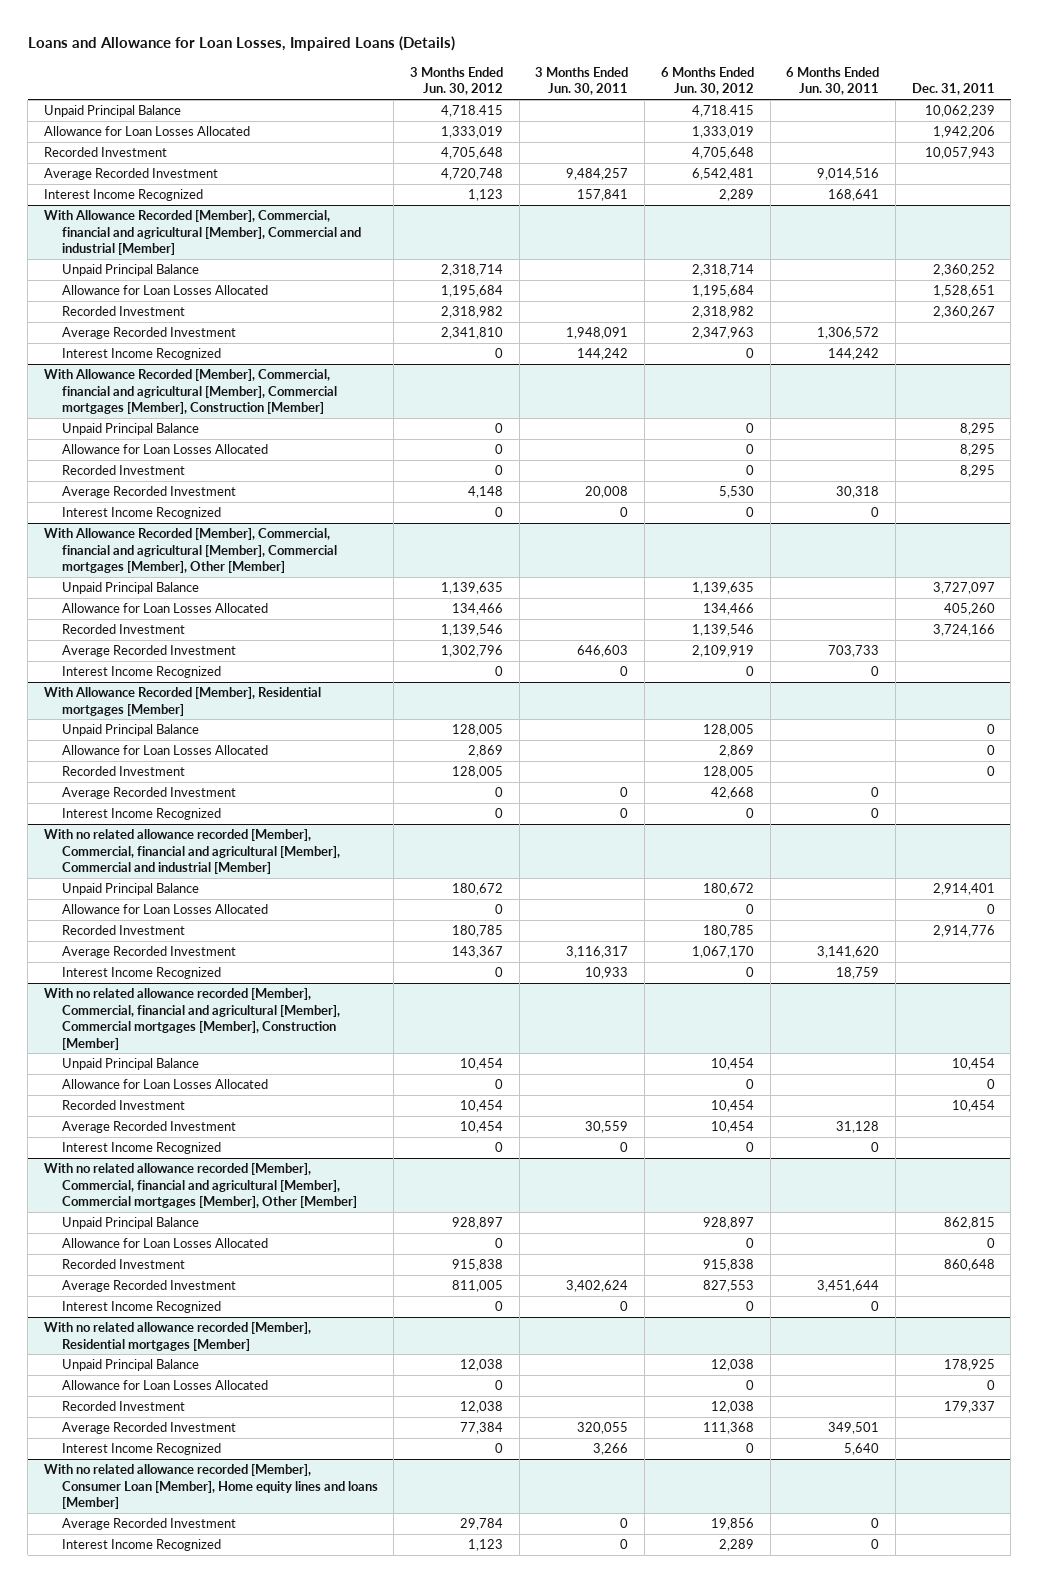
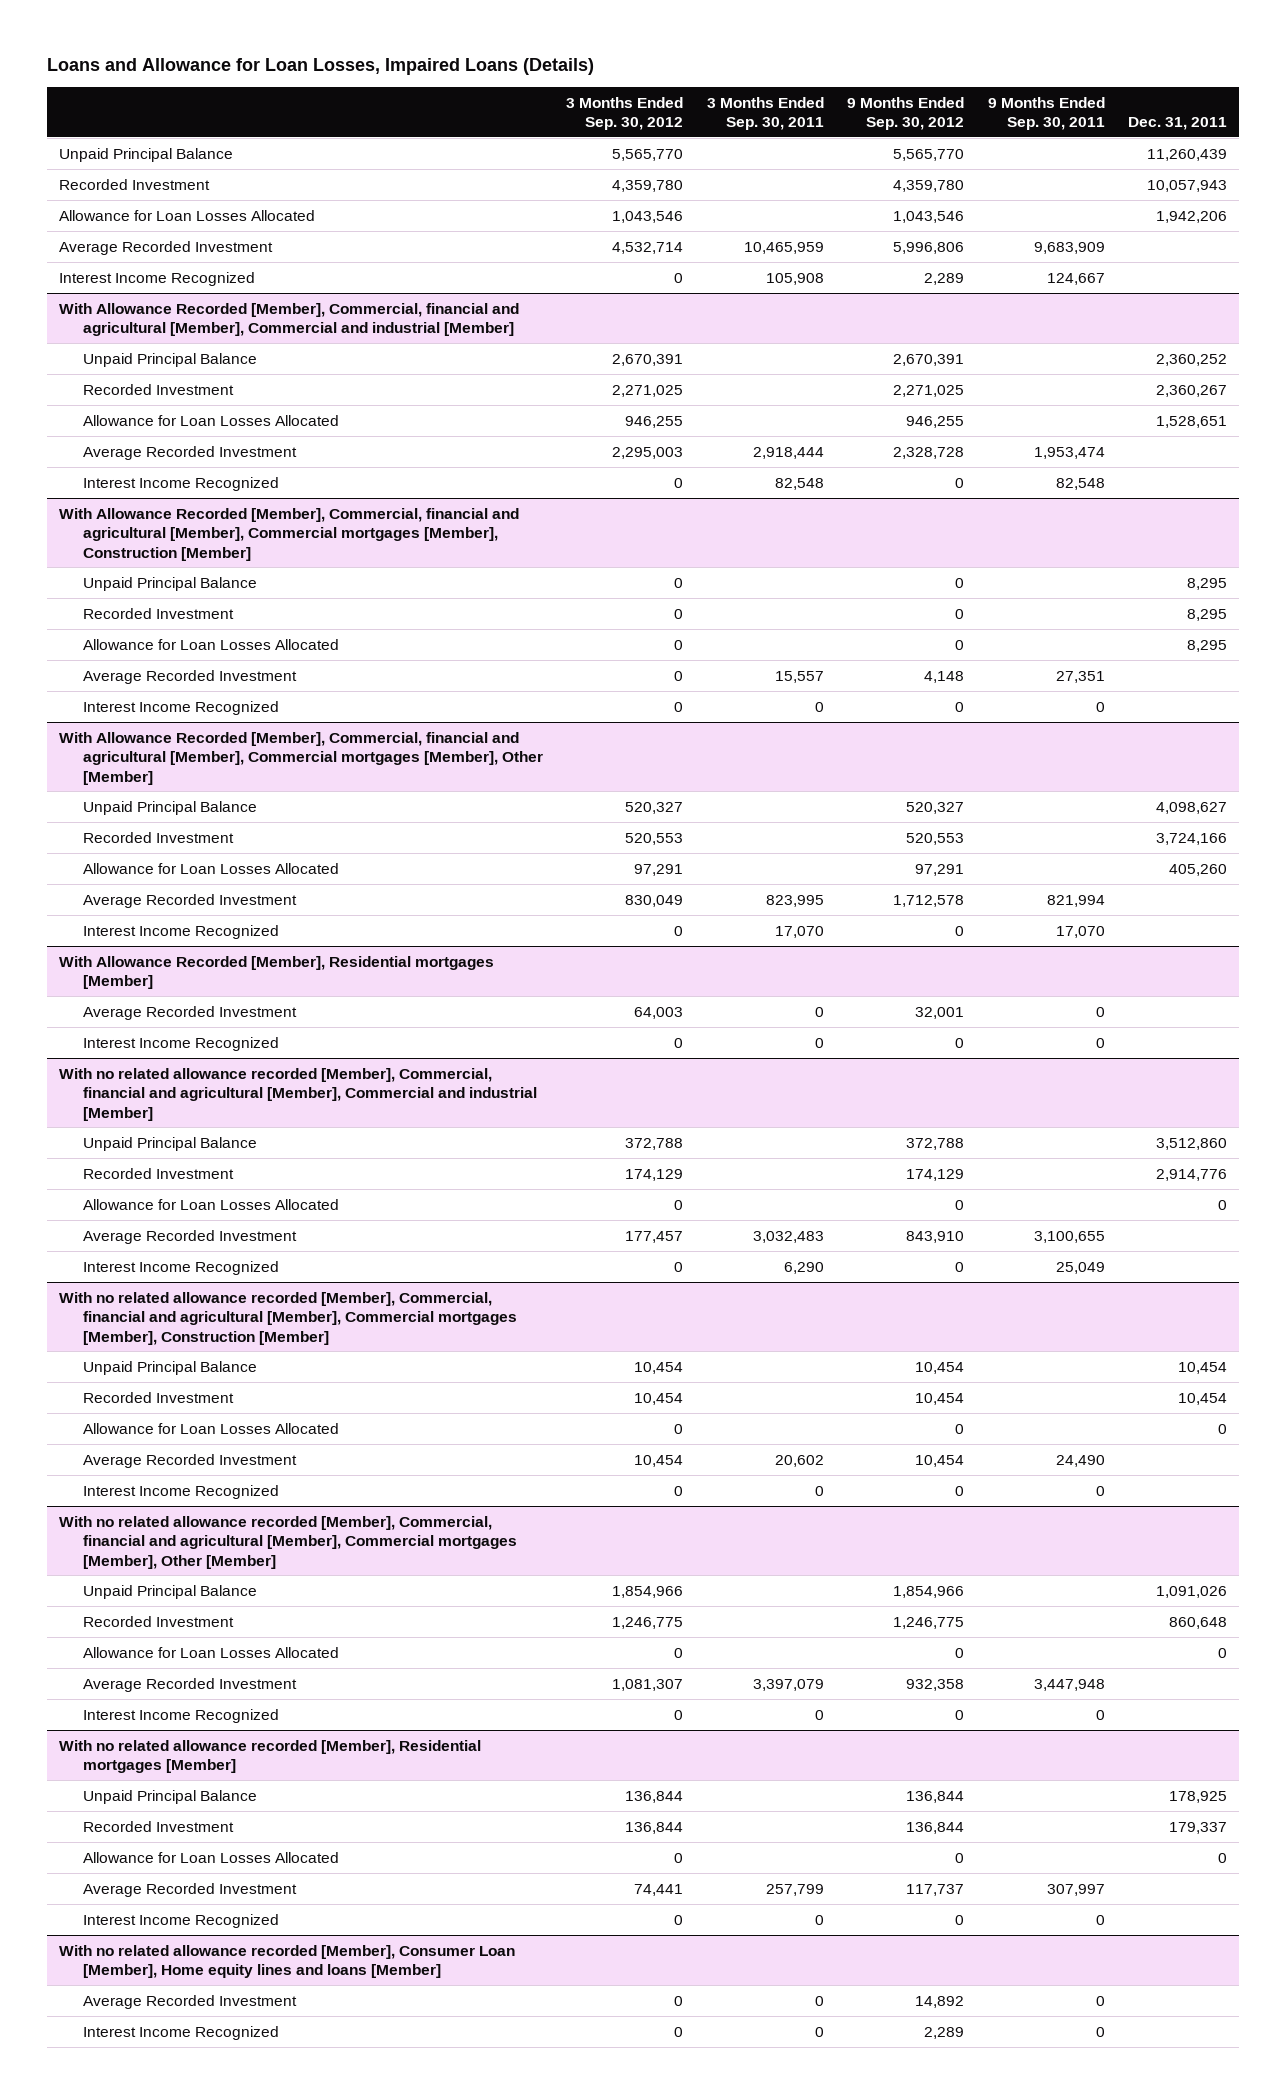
- | 3 Months Ended Jun. 30, 2012 | 3 Months Ended Jun. 30, 2011 | 6 Months Ended Jun. 30, 2012 | 6 Months Ended Jun. 30, 2011 | Dec. 31, 2011
+ | 3 Months Ended Sep. 30, 2012 | 3 Months Ended Sep. 30, 2011 | 9 Months Ended Sep. 30, 2012 | 9 Months Ended Sep. 30, 2011 | Dec. 31, 2011
- Unpaid Principal Balance | 4,718.415 | | 4,718.415 | | 10,062,239
+ Unpaid Principal Balance | 5,565,770 | | 5,565,770 | | 11,260,439
moved down: Allowance for Loan Losses Allocated | 1,043,546 | | 1,043,546 | | 1,942,206
@ With Allowance Recorded [Member], Commercial, financial and agricultural [Member], Commercial and industrial [Member]
moved down: Allowance for Loan Losses Allocated | 946,255 | | 946,255 | | 1,528,651
@ With Allowance Recorded [Member], Commercial, financial and agricultural [Member], Commercial mortgages [Member], Construction [Member]
moved down: Allowance for Loan Losses Allocated | 0 | | 0 | | 8,295
@ With Allowance Recorded [Member], Commercial, financial and agricultural [Member], Commercial mortgages [Member], Other [Member]
- Unpaid Principal Balance | 1,139,635 | | 1,139,635 | | 3,727,097
+ Unpaid Principal Balance | 520,327 | | 520,327 | | 4,098,627
moved down: Allowance for Loan Losses Allocated | 97,291 | | 97,291 | | 405,260
@ With Allowance Recorded [Member], Residential mortgages [Member]
- Unpaid Principal Balance | 128,005 | | 128,005 | | 0
- Allowance for Loan Losses Allocated | 2,869 | | 2,869 | | 0
- Recorded Investment | 128,005 | | 128,005 | | 0
@ With no related allowance recorded [Member], Commercial, financial and agricultural [Member], Commercial and industrial [Member]
- Unpaid Principal Balance | 180,672 | | 180,672 | | 2,914,401
+ Unpaid Principal Balance | 372,788 | | 372,788 | | 3,512,860
moved down: Allowance for Loan Losses Allocated | 0 | | 0 | | 0
@ With no related allowance recorded [Member], Commercial, financial and agricultural [Member], Commercial mortgages [Member], Construction [Member]
moved down: Allowance for Loan Losses Allocated | 0 | | 0 | | 0
@ With no related allowance recorded [Member], Commercial, financial and agricultural [Member], Commercial mortgages [Member], Other [Member]
- Unpaid Principal Balance | 928,897 | | 928,897 | | 862,815
+ Unpaid Principal Balance | 1,854,966 | | 1,854,966 | | 1,091,026
moved down: Allowance for Loan Losses Allocated | 0 | | 0 | | 0
@ With no related allowance recorded [Member], Residential mortgages [Member]
moved down: Allowance for Loan Losses Allocated | 0 | | 0 | | 0

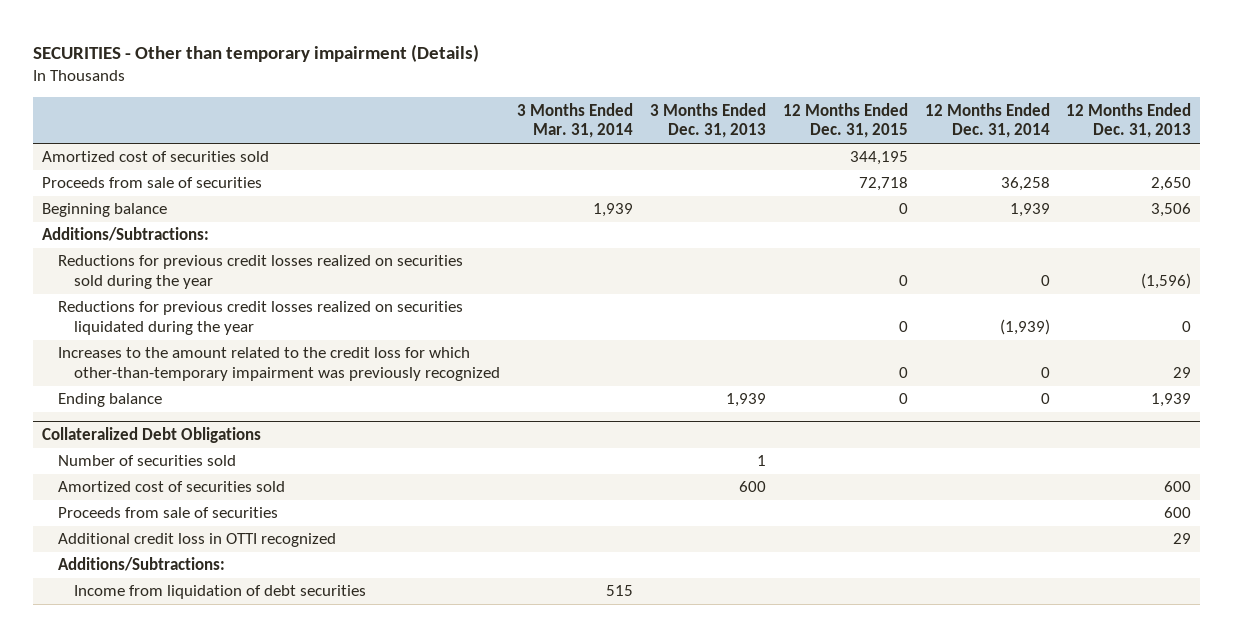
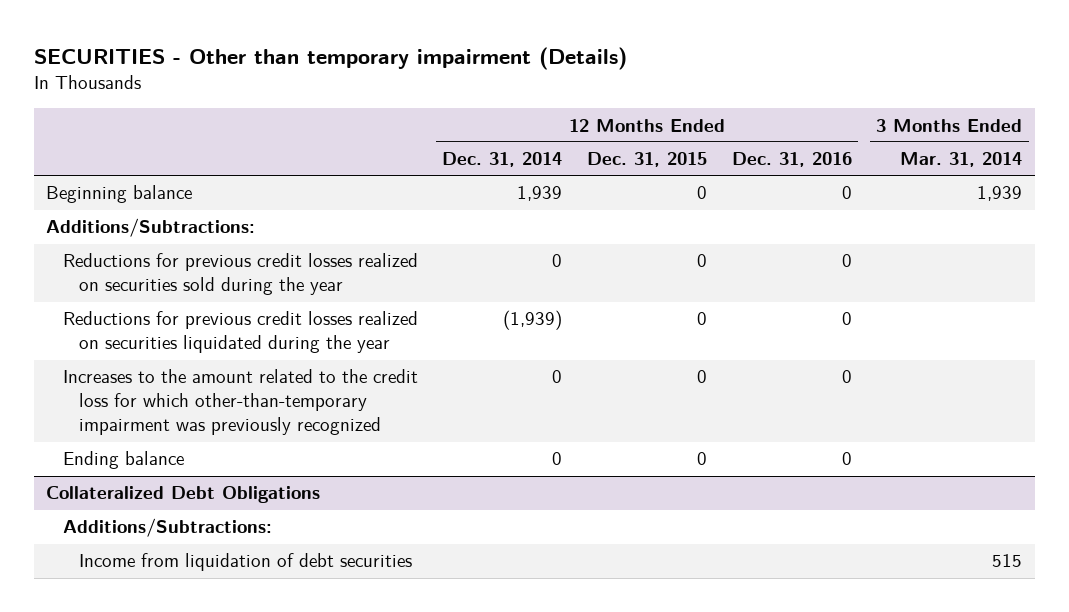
- | 3 Months Ended Mar. 31, 2014 | 3 Months Ended Dec. 31, 2013 | 12 Months Ended Dec. 31, 2015 | 12 Months Ended Dec. 31, 2014 | 12 Months Ended Dec. 31, 2013
+ | 12 Months Ended Dec. 31, 2014 | 12 Months Ended Dec. 31, 2015 | 12 Months Ended Dec. 31, 2016 | 3 Months Ended Mar. 31, 2014
- Amortized cost of securities sold | | | 344,195 | |
- Proceeds from sale of securities | | | 72,718 | 36,258 | 2,650
@ Collateralized Debt Obligations
- Number of securities sold | | 1 | | |
- Amortized cost of securities sold | | 600 | | | 600
- Proceeds from sale of securities | | | | | 600
- Additional credit loss in OTTI recognized | | | | | 29

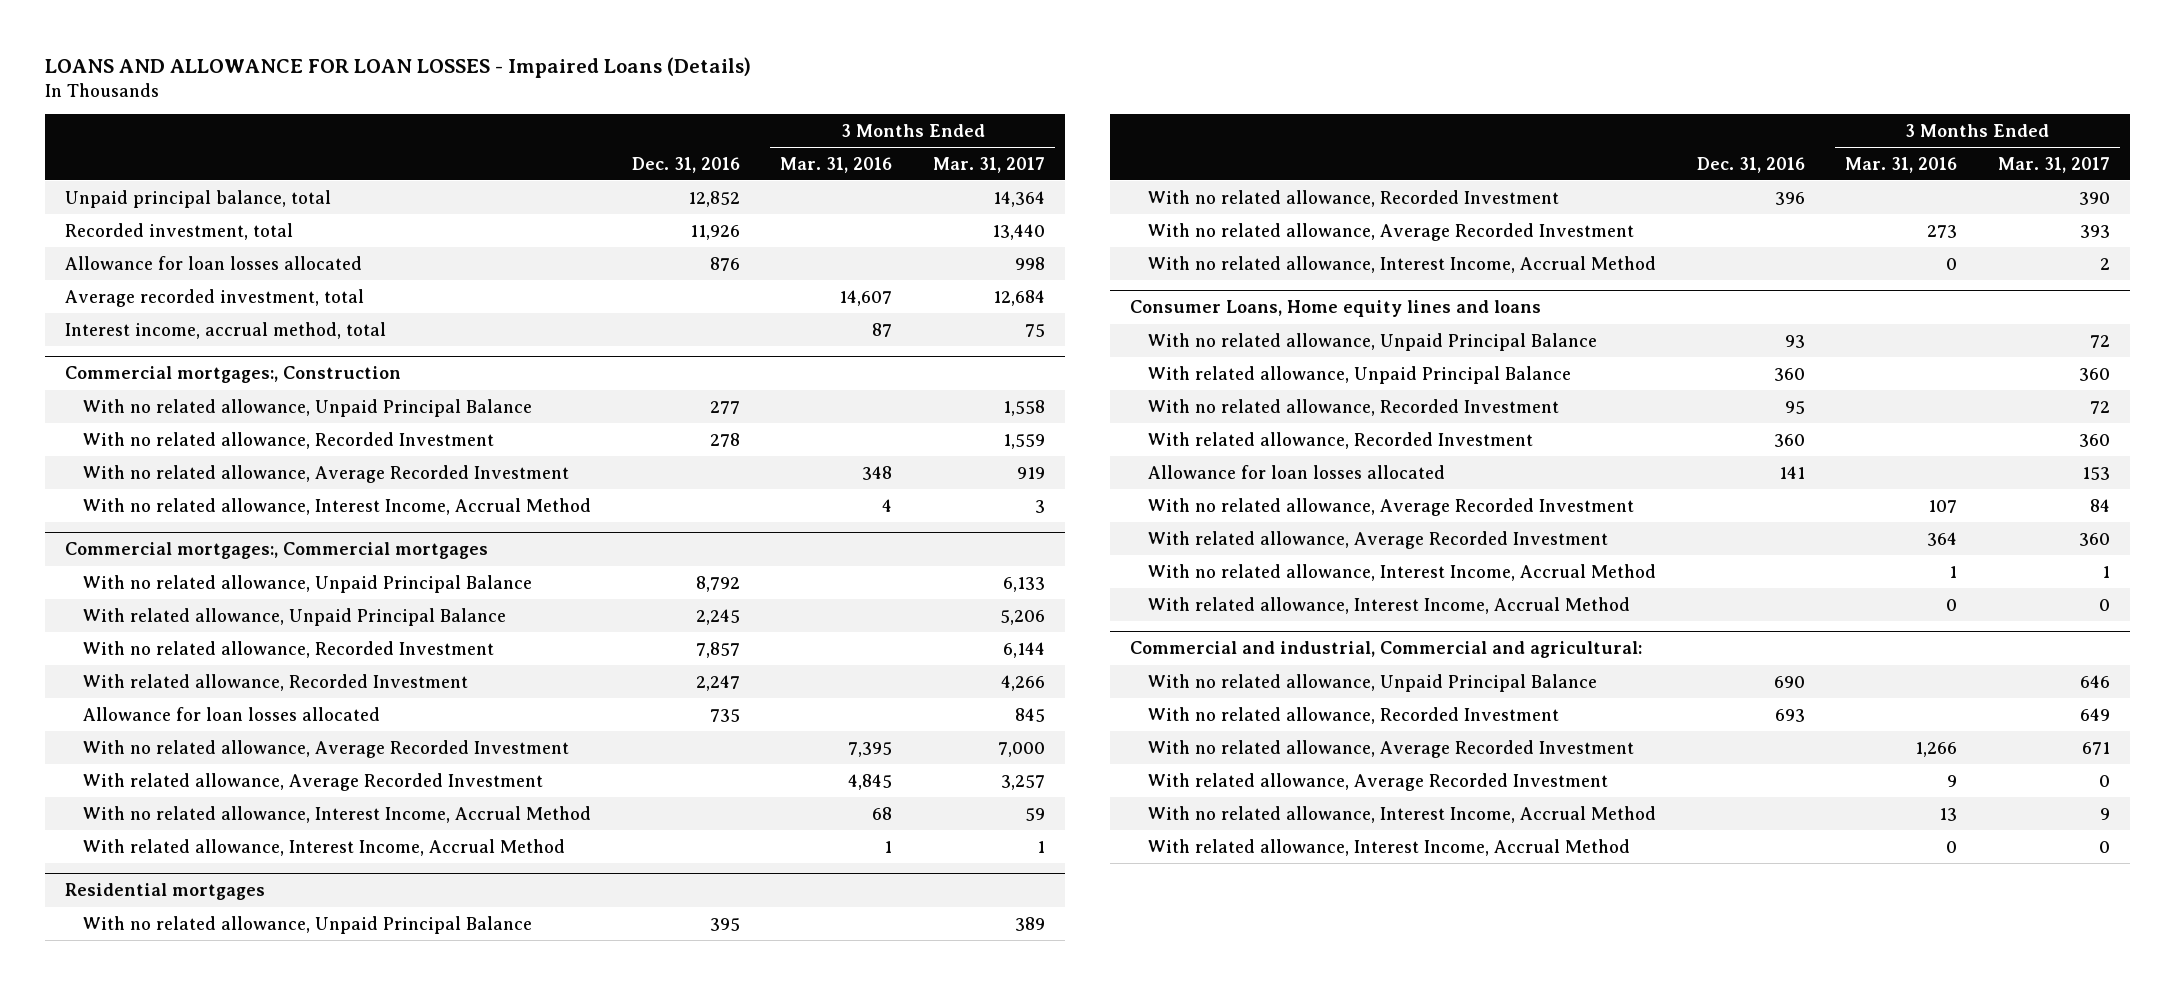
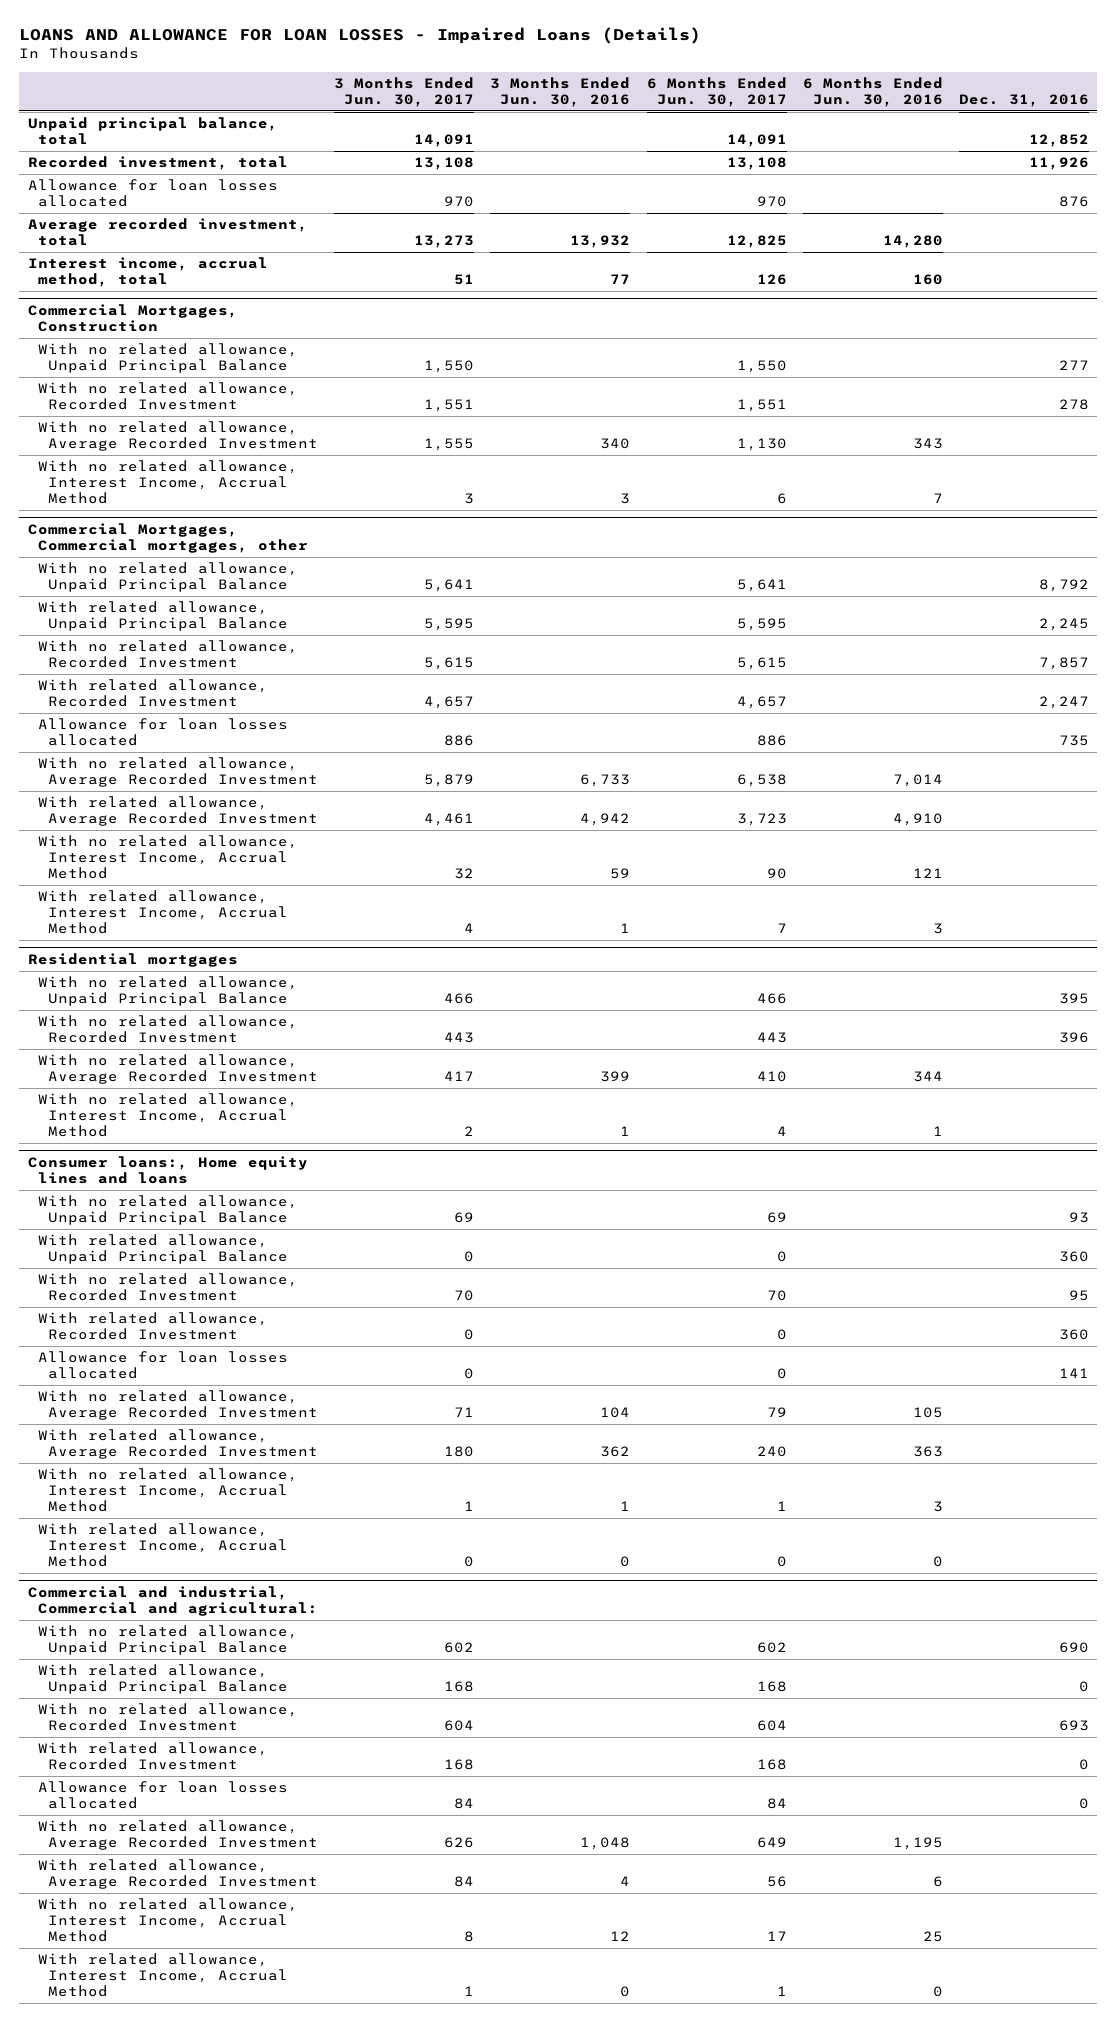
- | Dec. 31, 2016 | 3 Months Ended Mar. 31, 2016 | 3 Months Ended Mar. 31, 2017
+ | 3 Months Ended Jun. 30, 2017 | 3 Months Ended Jun. 30, 2016 | 6 Months Ended Jun. 30, 2017 | 6 Months Ended Jun. 30, 2016 | Dec. 31, 2016
- Commercial mortgages:, Construction
+ Commercial Mortgages, Construction
- Commercial mortgages:, Commercial mortgages
+ Commercial Mortgages, Commercial mortgages, other
- Consumer Loans, Home equity lines and loans
+ Consumer loans:, Home equity lines and loans
@ Commercial and industrial, Commercial and agricultural:
+ With related allowance, Unpaid Principal Balance | 168 | | 168 | | 0
+ With related allowance, Recorded Investment | 168 | | 168 | | 0
+ Allowance for loan losses allocated | 84 | | 84 | | 0

